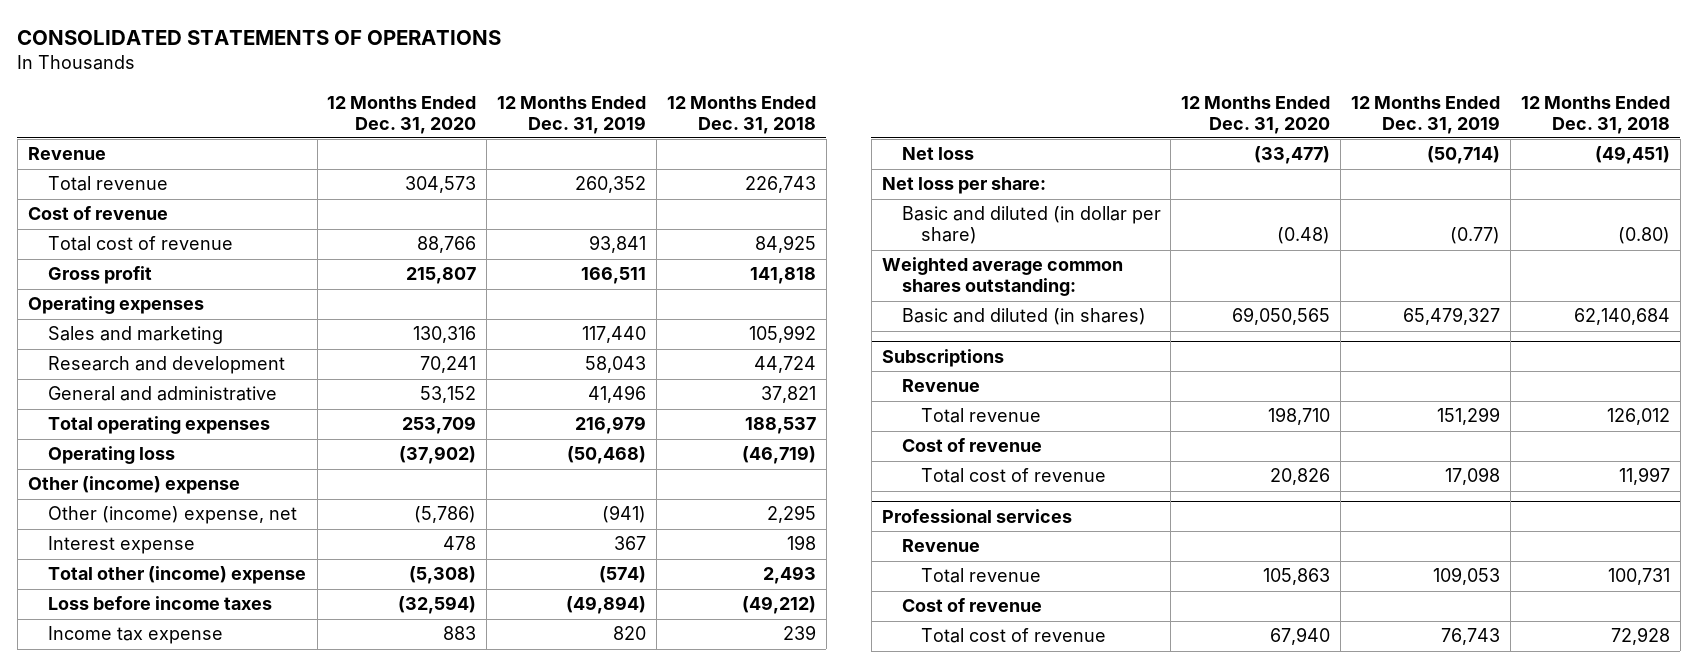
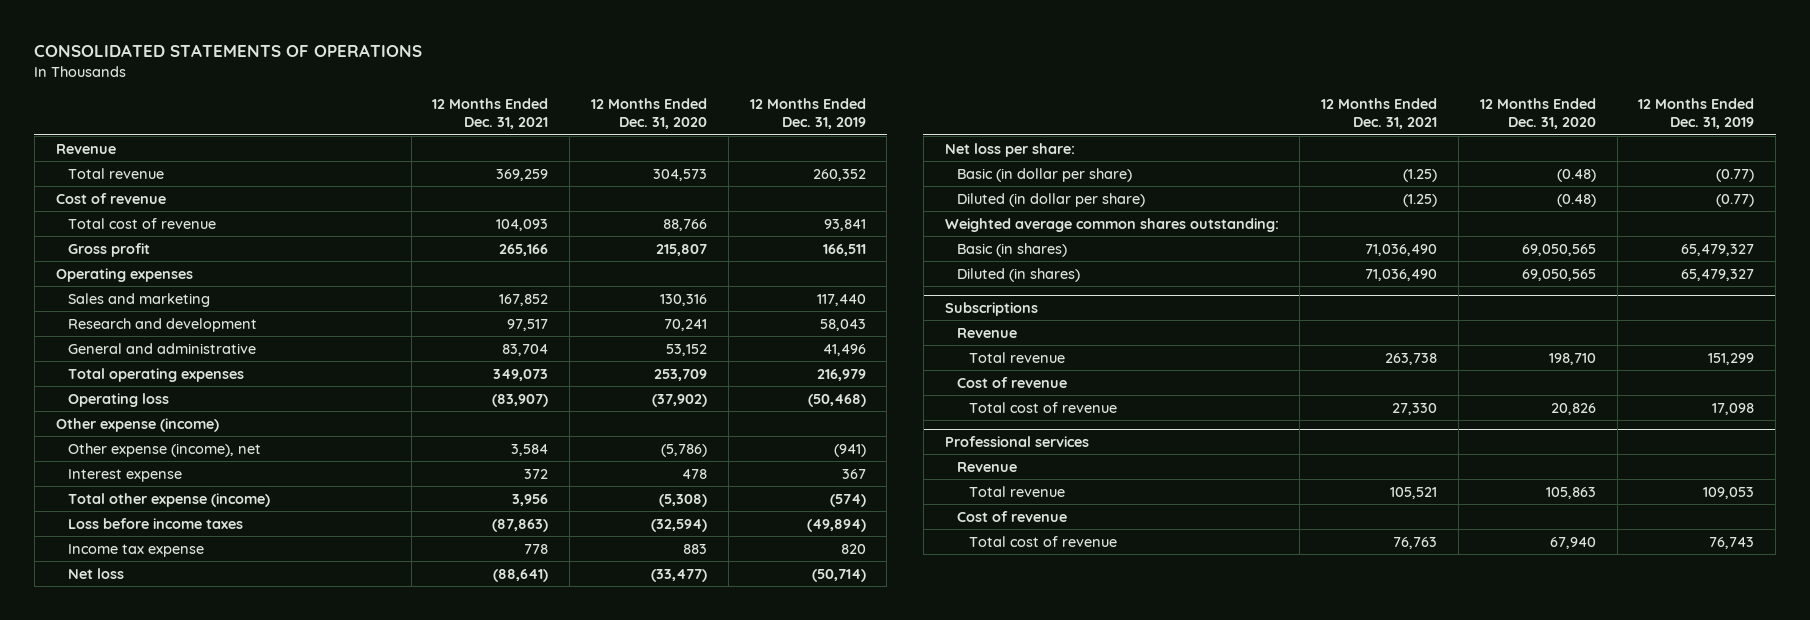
- | 12 Months Ended Dec. 31, 2020 | 12 Months Ended Dec. 31, 2019 | 12 Months Ended Dec. 31, 2018
+ | 12 Months Ended Dec. 31, 2021 | 12 Months Ended Dec. 31, 2020 | 12 Months Ended Dec. 31, 2019
- Other (income) expense
- Other (income) expense, net | (5,786) | (941) | 2,295
+ Other expense (income)
+ Other expense (income), net | 3,584 | (5,786) | (941)
- Total other (income) expense | (5,308) | (574) | 2,493
+ Total other expense (income) | 3,956 | (5,308) | (574)
- Basic and diluted (in dollar per share) | (0.48) | (0.77) | (0.80)
+ Basic (in dollar per share) | (1.25) | (0.48) | (0.77)
+ Diluted (in dollar per share) | (1.25) | (0.48) | (0.77)
- Basic and diluted (in shares) | 69,050,565 | 65,479,327 | 62,140,684
+ Basic (in shares) | 71,036,490 | 69,050,565 | 65,479,327
+ Diluted (in shares) | 71,036,490 | 69,050,565 | 65,479,327

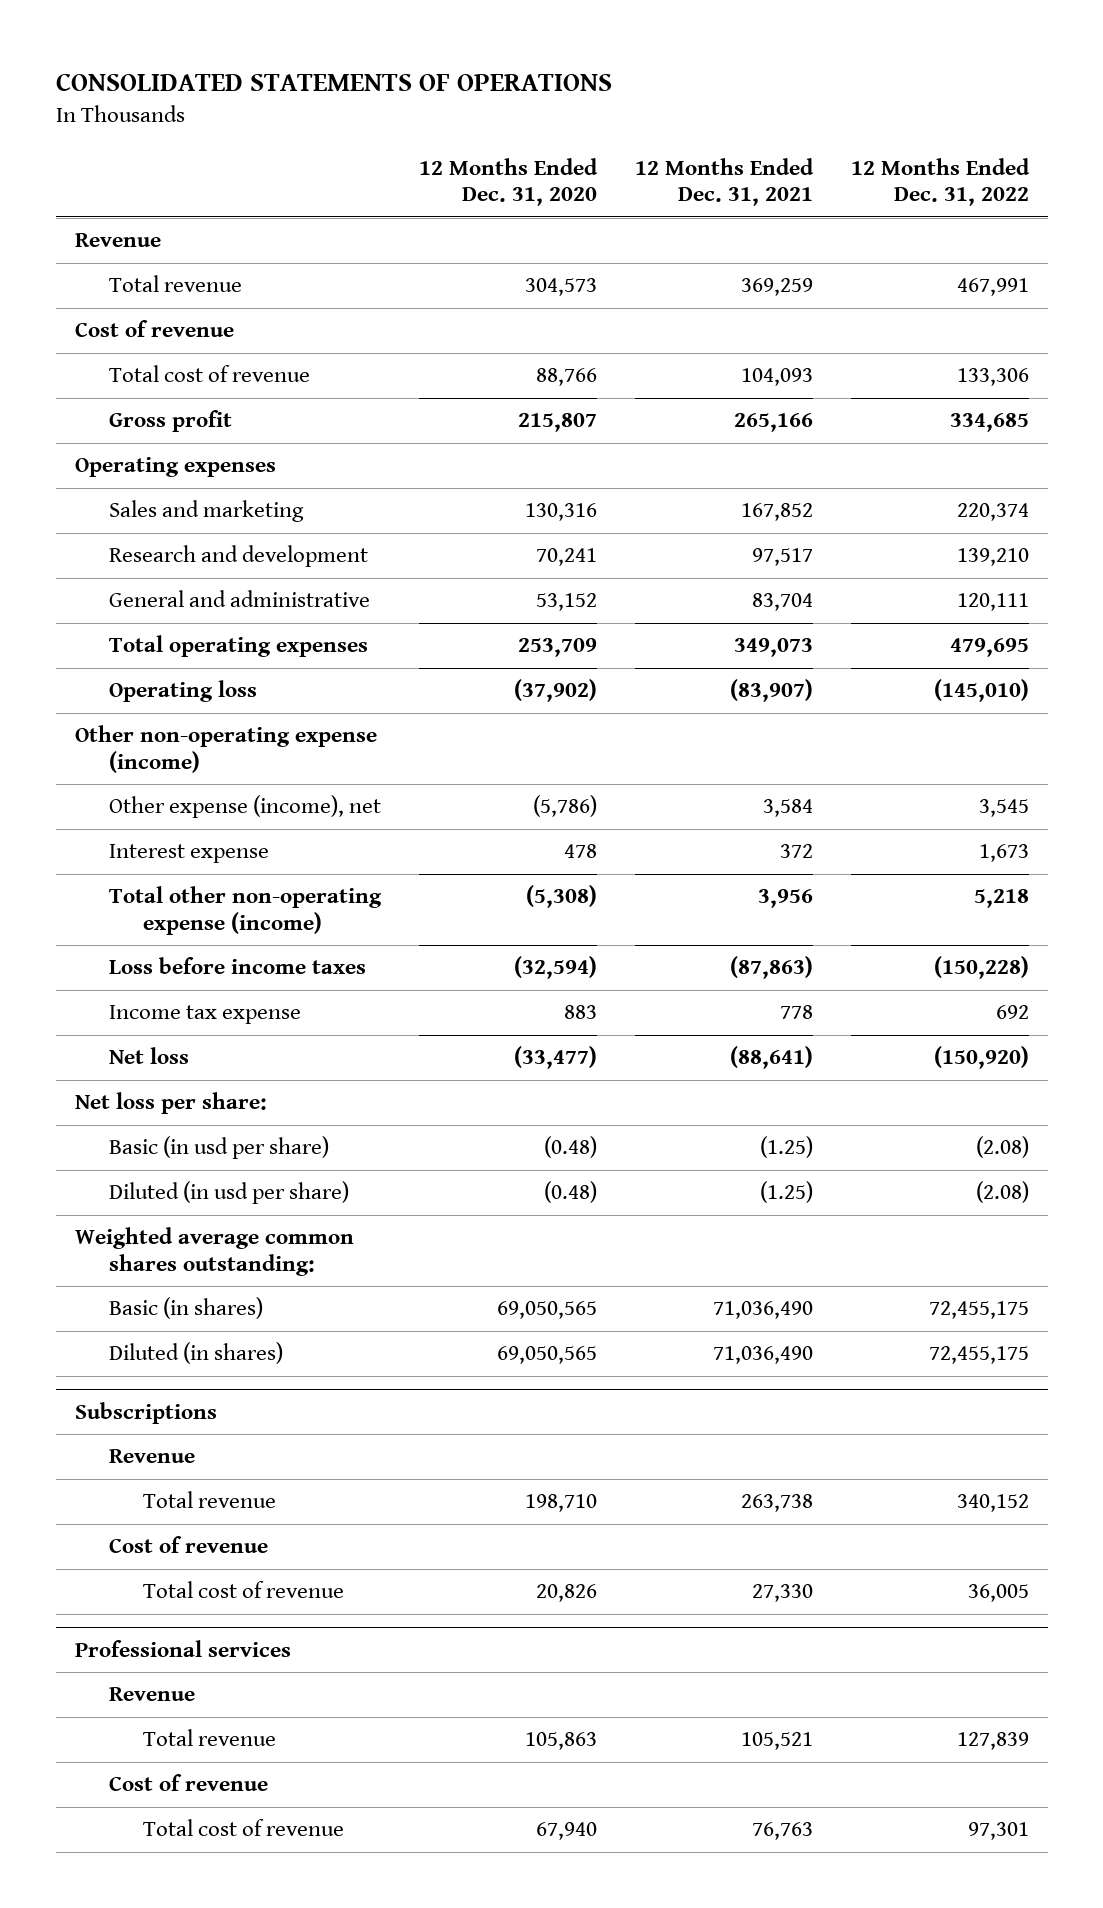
- | 12 Months Ended Dec. 31, 2021 | 12 Months Ended Dec. 31, 2020 | 12 Months Ended Dec. 31, 2019
+ | 12 Months Ended Dec. 31, 2020 | 12 Months Ended Dec. 31, 2021 | 12 Months Ended Dec. 31, 2022
- Other expense (income)
+ Other non-operating expense (income)
- Total other expense (income) | 3,956 | (5,308) | (574)
+ Total other non-operating expense (income) | (5,308) | 3,956 | 5,218
- Basic (in dollar per share) | (1.25) | (0.48) | (0.77)
- Diluted (in dollar per share) | (1.25) | (0.48) | (0.77)
+ Basic (in usd per share) | (0.48) | (1.25) | (2.08)
+ Diluted (in usd per share) | (0.48) | (1.25) | (2.08)

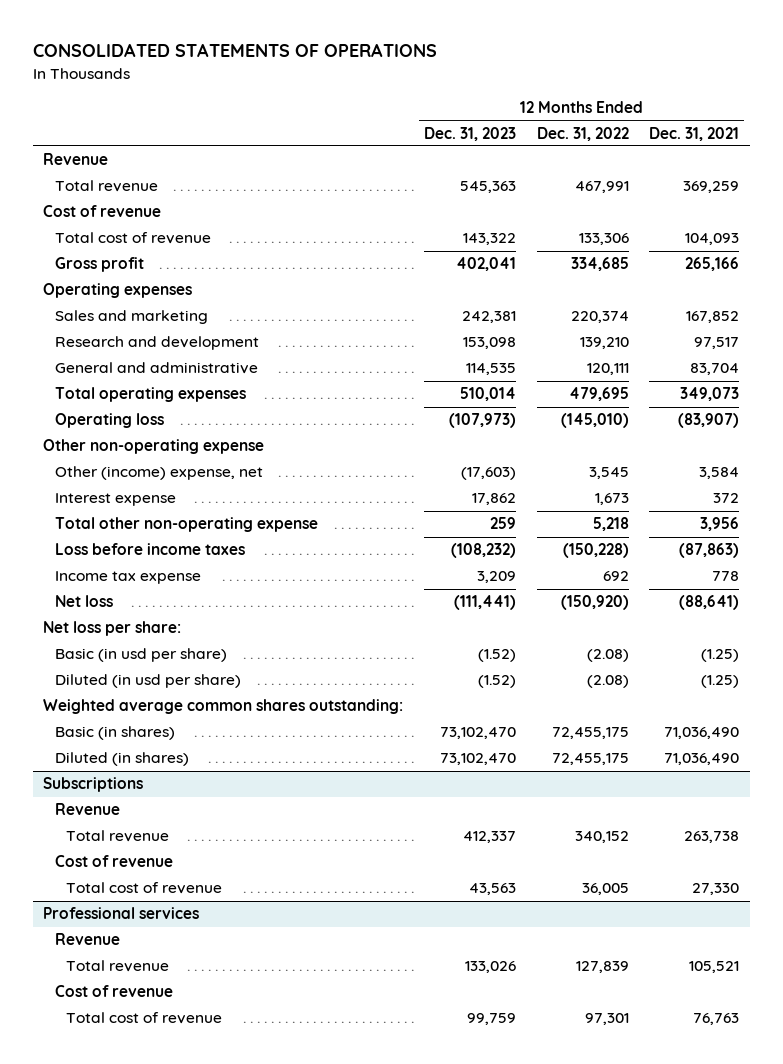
- | 12 Months Ended Dec. 31, 2020 | 12 Months Ended Dec. 31, 2021 | 12 Months Ended Dec. 31, 2022
+ | 12 Months Ended Dec. 31, 2023 | 12 Months Ended Dec. 31, 2022 | 12 Months Ended Dec. 31, 2021
- Other non-operating expense (income)
- Other expense (income), net | (5,786) | 3,584 | 3,545
+ Other non-operating expense
+ Other (income) expense, net | (17,603) | 3,545 | 3,584
- Total other non-operating expense (income) | (5,308) | 3,956 | 5,218
+ Total other non-operating expense | 259 | 5,218 | 3,956

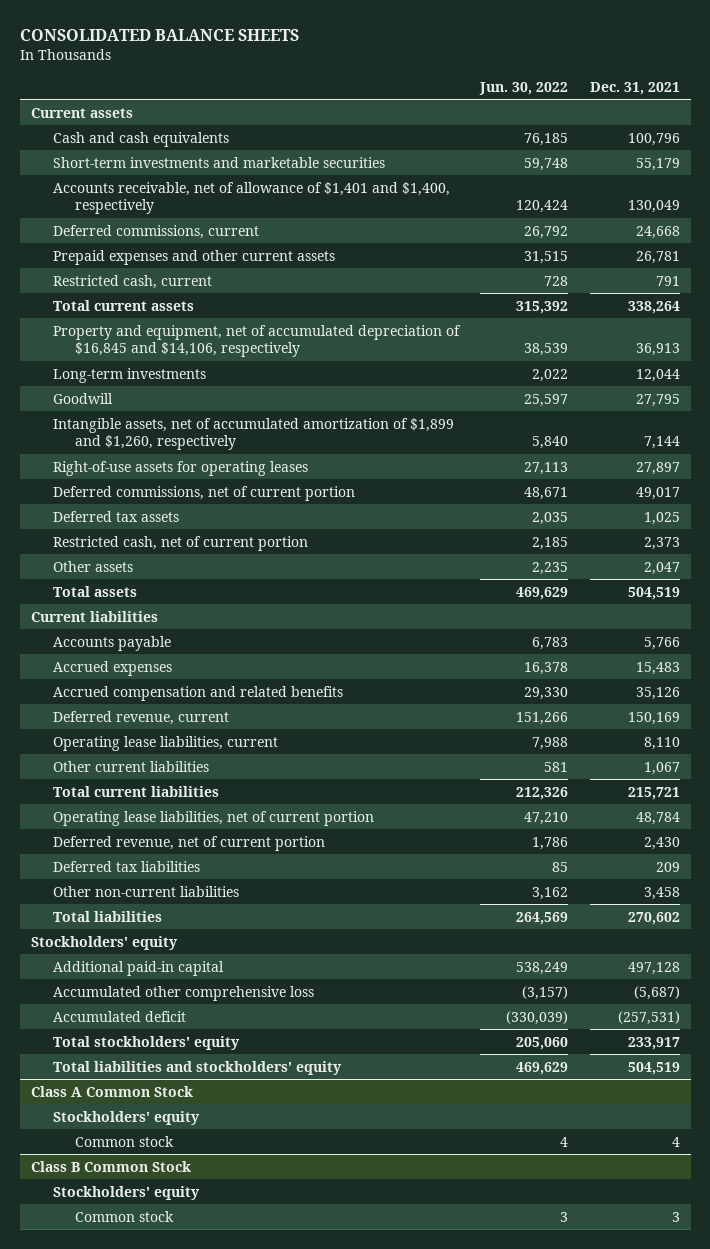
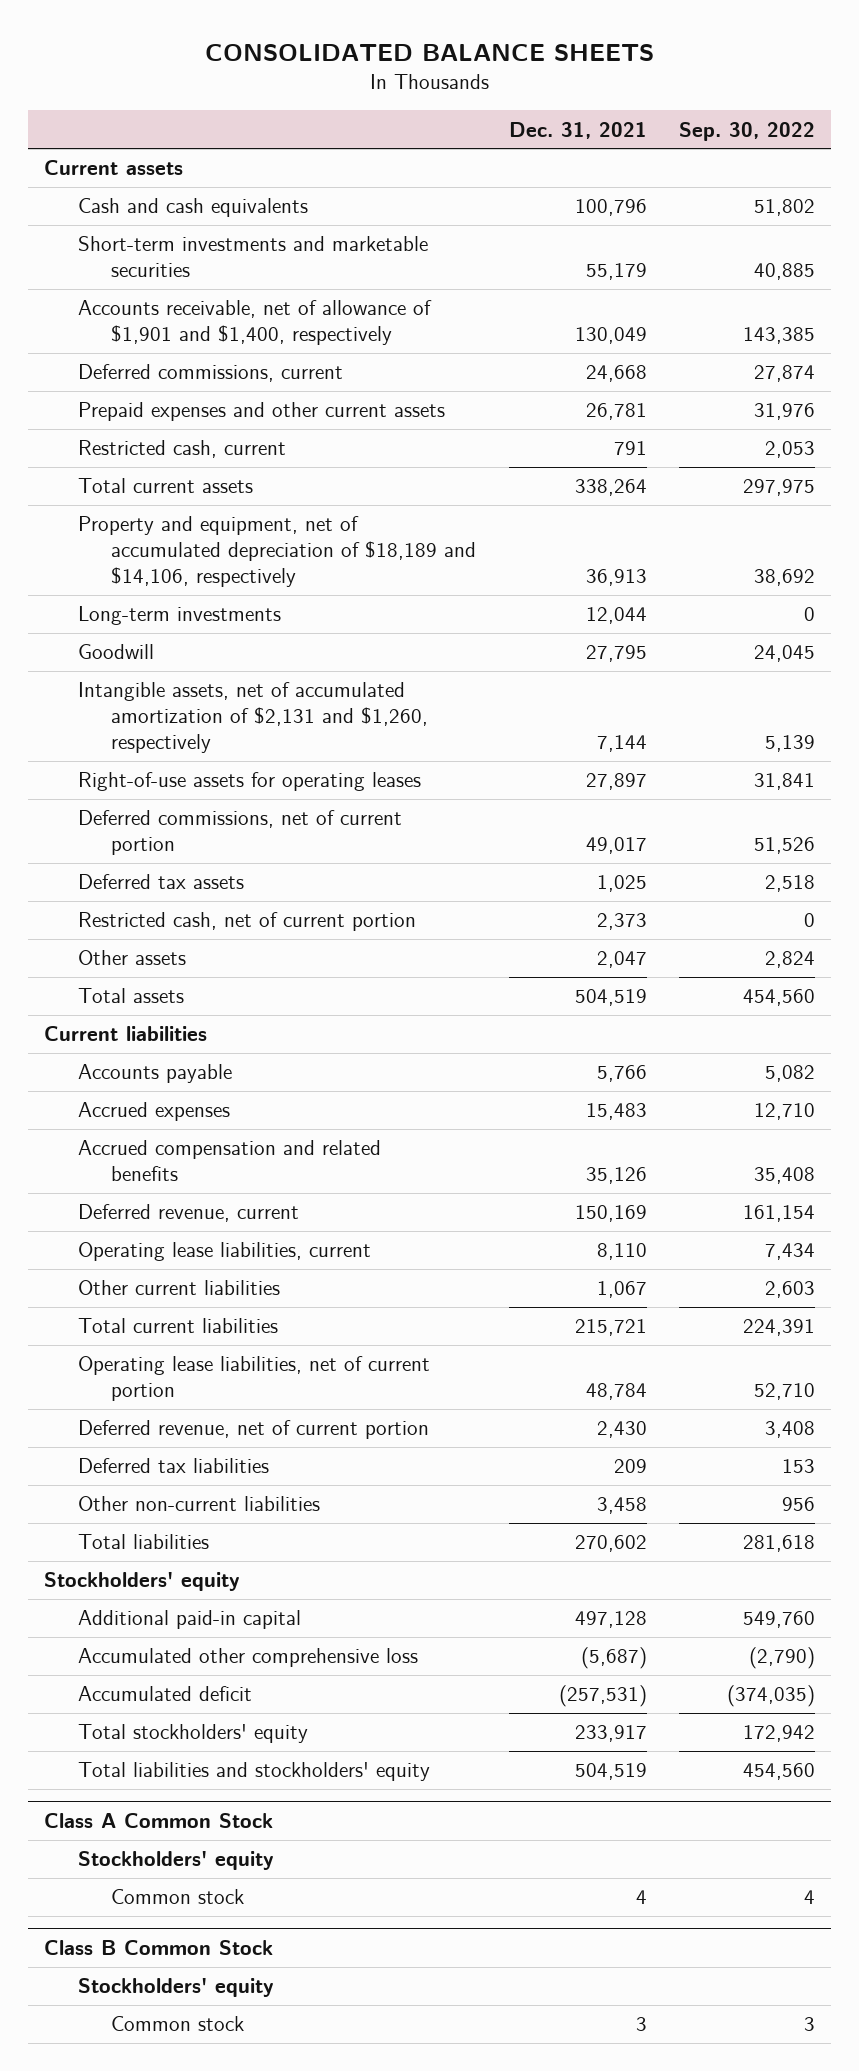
- | Jun. 30, 2022 | Dec. 31, 2021
+ | Dec. 31, 2021 | Sep. 30, 2022
- Accounts receivable, net of allowance of $1,401 and $1,400, respectively | 120,424 | 130,049
+ Accounts receivable, net of allowance of $1,901 and $1,400, respectively | 130,049 | 143,385
- Property and equipment, net of accumulated depreciation of $16,845 and $14,106, respectively | 38,539 | 36,913
+ Property and equipment, net of accumulated depreciation of $18,189 and $14,106, respectively | 36,913 | 38,692
- Intangible assets, net of accumulated amortization of $1,899 and $1,260, respectively | 5,840 | 7,144
+ Intangible assets, net of accumulated amortization of $2,131 and $1,260, respectively | 7,144 | 5,139

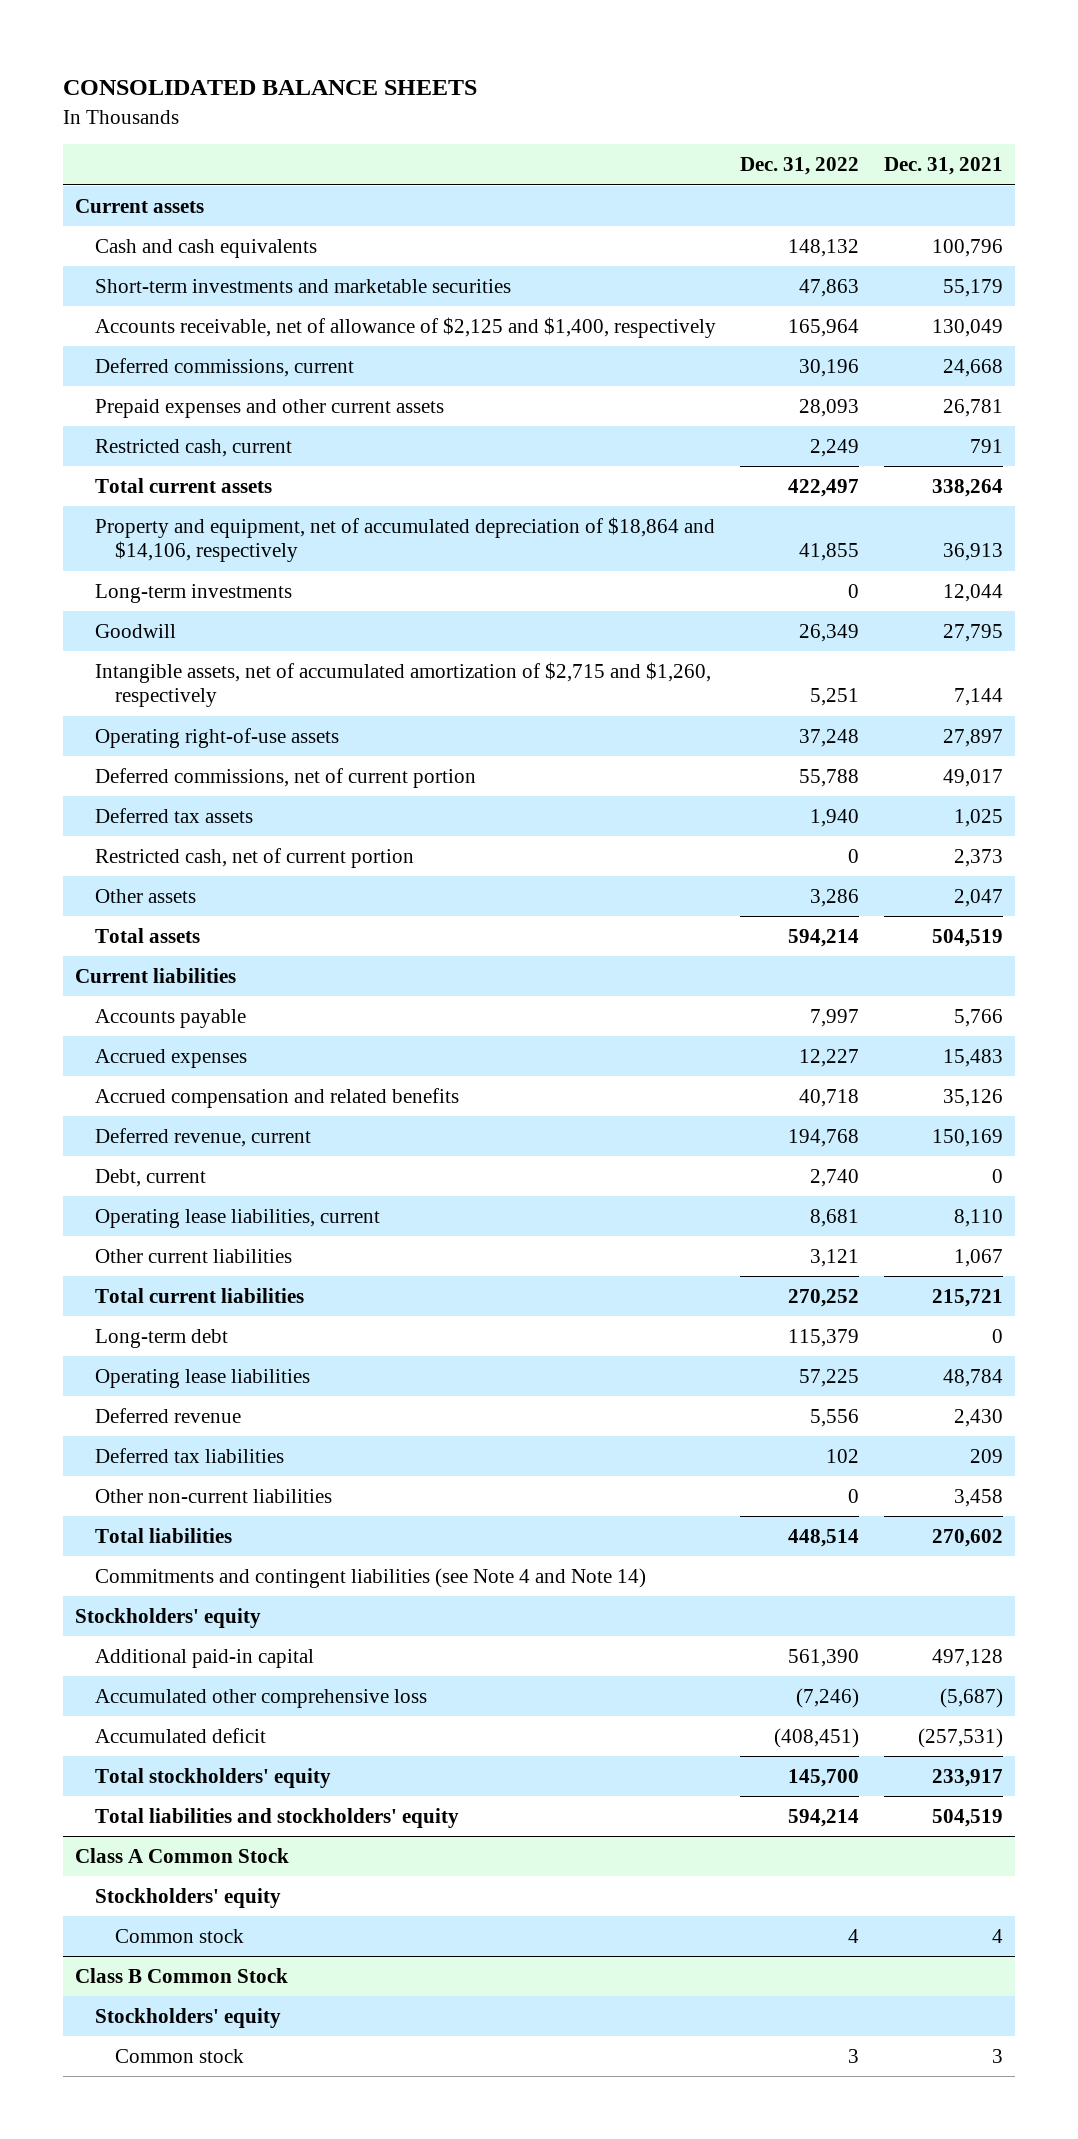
- | Dec. 31, 2021 | Sep. 30, 2022
+ | Dec. 31, 2022 | Dec. 31, 2021
- Accounts receivable, net of allowance of $1,901 and $1,400, respectively | 130,049 | 143,385
+ Accounts receivable, net of allowance of $2,125 and $1,400, respectively | 165,964 | 130,049
- Property and equipment, net of accumulated depreciation of $18,189 and $14,106, respectively | 36,913 | 38,692
+ Property and equipment, net of accumulated depreciation of $18,864 and $14,106, respectively | 41,855 | 36,913
- Intangible assets, net of accumulated amortization of $2,131 and $1,260, respectively | 7,144 | 5,139
- Right-of-use assets for operating leases | 27,897 | 31,841
+ Intangible assets, net of accumulated amortization of $2,715 and $1,260, respectively | 5,251 | 7,144
+ Operating right-of-use assets | 37,248 | 27,897
+ Debt, current | 2,740 | 0
- Operating lease liabilities, net of current portion | 48,784 | 52,710
- Deferred revenue, net of current portion | 2,430 | 3,408
+ Long-term debt | 115,379 | 0
+ Operating lease liabilities | 57,225 | 48,784
+ Deferred revenue | 5,556 | 2,430
+ Commitments and contingent liabilities (see Note 4 and Note 14)

